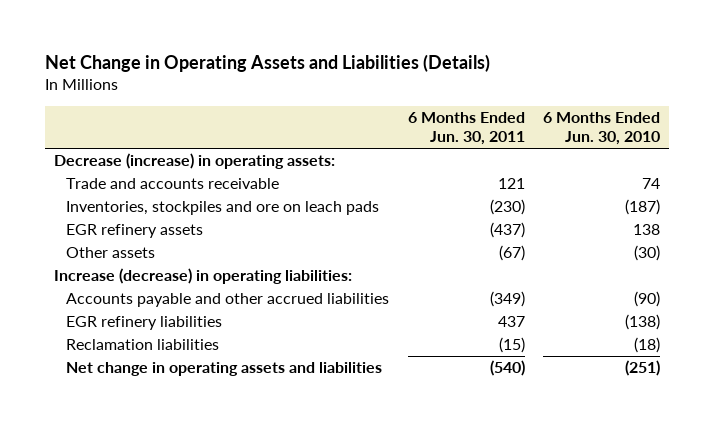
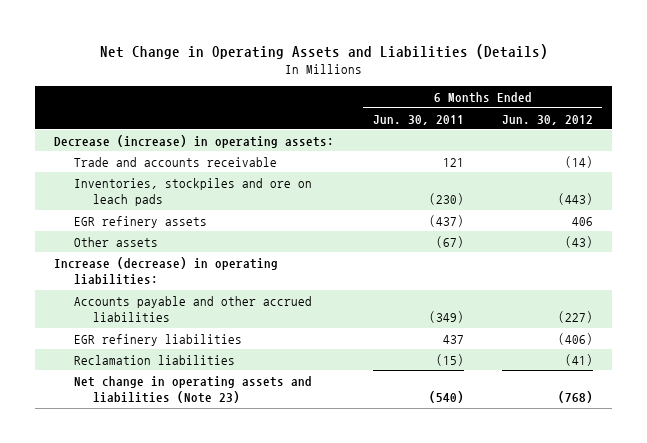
- | 6 Months Ended Jun. 30, 2011 | 6 Months Ended Jun. 30, 2010
+ | 6 Months Ended Jun. 30, 2011 | 6 Months Ended Jun. 30, 2012
- Net change in operating assets and liabilities | (540) | (251)
+ Net change in operating assets and liabilities (Note 23) | (540) | (768)

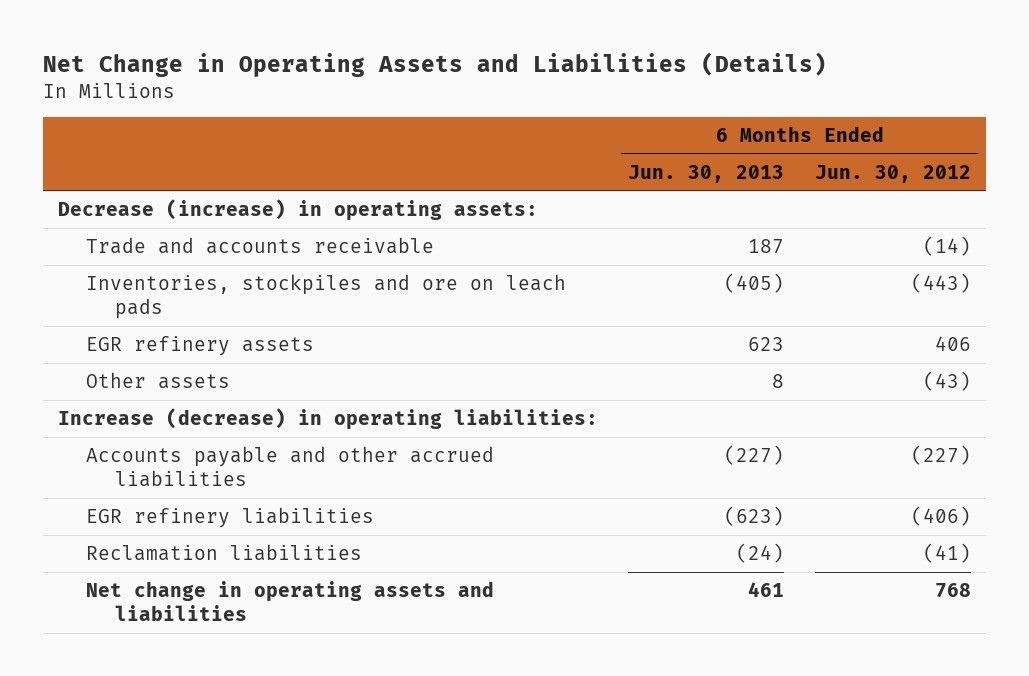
- | 6 Months Ended Jun. 30, 2011 | 6 Months Ended Jun. 30, 2012
+ | 6 Months Ended Jun. 30, 2013 | 6 Months Ended Jun. 30, 2012
- Net change in operating assets and liabilities (Note 23) | (540) | (768)
+ Net change in operating assets and liabilities | 461 | 768

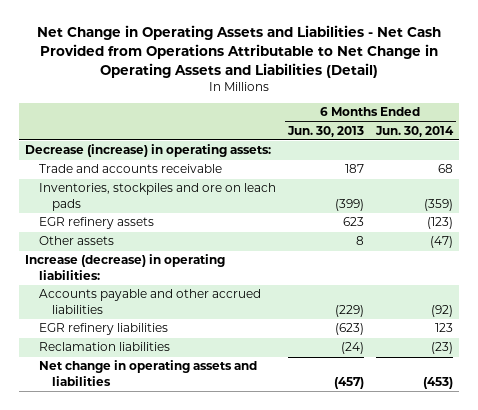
- Net Change in Operating Assets and Liabilities (Details)
+ Net Change in Operating Assets and Liabilities - Net Cash Provided from Operations Attributable to Net Change in Operating Assets and Liabilities (Detail)
- | 6 Months Ended Jun. 30, 2013 | 6 Months Ended Jun. 30, 2012
+ | 6 Months Ended Jun. 30, 2013 | 6 Months Ended Jun. 30, 2014
- Inventories, stockpiles and ore on leach pads | (405) | (443)
+ Inventories, stockpiles and ore on leach pads | (399) | (359)
- Accounts payable and other accrued liabilities | (227) | (227)
+ Accounts payable and other accrued liabilities | (229) | (92)
- Net change in operating assets and liabilities | 461 | 768
+ Net change in operating assets and liabilities | (457) | (453)

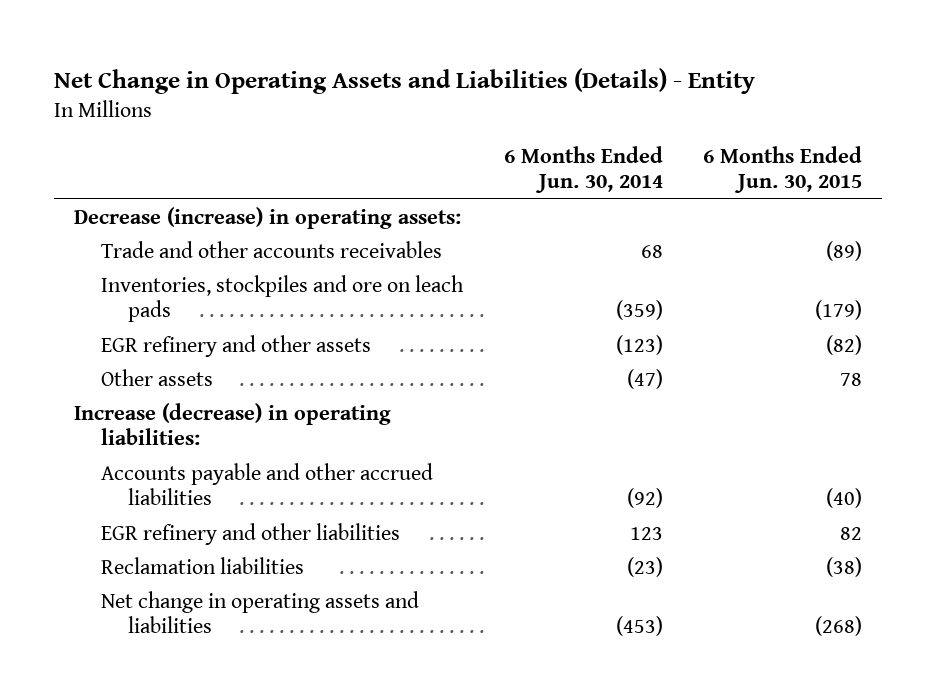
- Net Change in Operating Assets and Liabilities - Net Cash Provided from Operations Attributable to Net Change in Operating Assets and Liabilities (Detail)
+ Net Change in Operating Assets and Liabilities (Details) - Entity
- | 6 Months Ended Jun. 30, 2013 | 6 Months Ended Jun. 30, 2014
+ | 6 Months Ended Jun. 30, 2014 | 6 Months Ended Jun. 30, 2015
- Trade and accounts receivable | 187 | 68
+ Trade and other accounts receivables | 68 | (89)
- EGR refinery assets | 623 | (123)
+ EGR refinery and other assets | (123) | (82)
- EGR refinery liabilities | (623) | 123
+ EGR refinery and other liabilities | 123 | 82

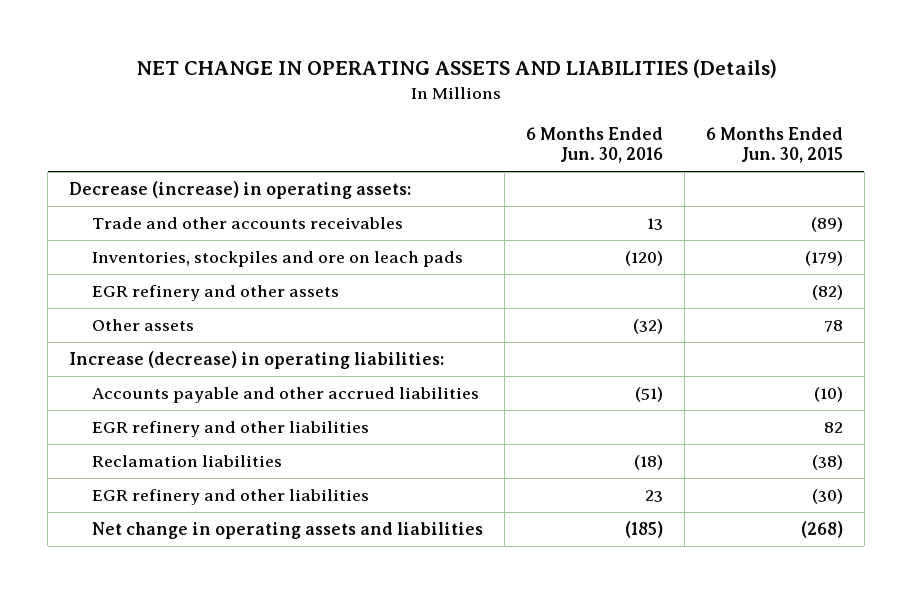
- Net Change in Operating Assets and Liabilities (Details) - Entity
+ NET CHANGE IN OPERATING ASSETS AND LIABILITIES (Details)
- | 6 Months Ended Jun. 30, 2014 | 6 Months Ended Jun. 30, 2015
+ | 6 Months Ended Jun. 30, 2016 | 6 Months Ended Jun. 30, 2015
- Accounts payable and other accrued liabilities | (92) | (40)
+ Accounts payable and other accrued liabilities | (51) | (10)
+ EGR refinery and other liabilities | 23 | (30)

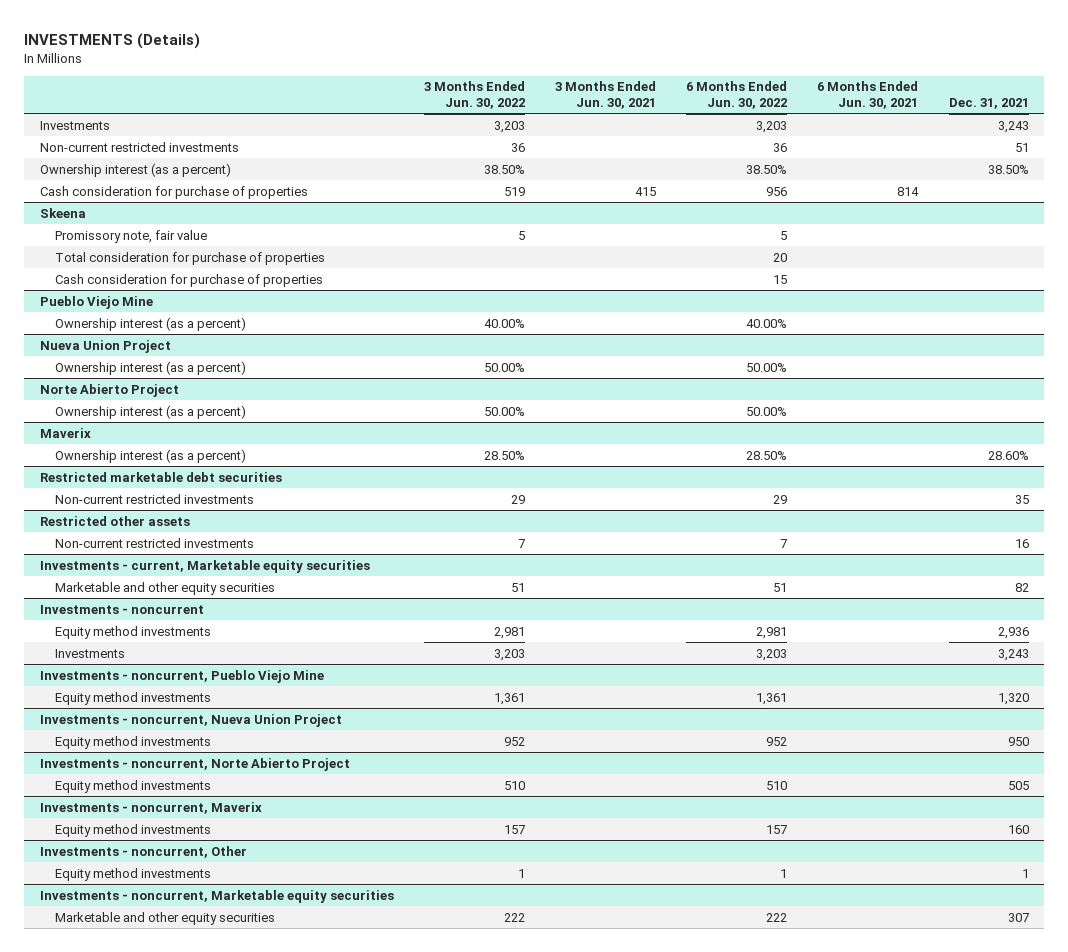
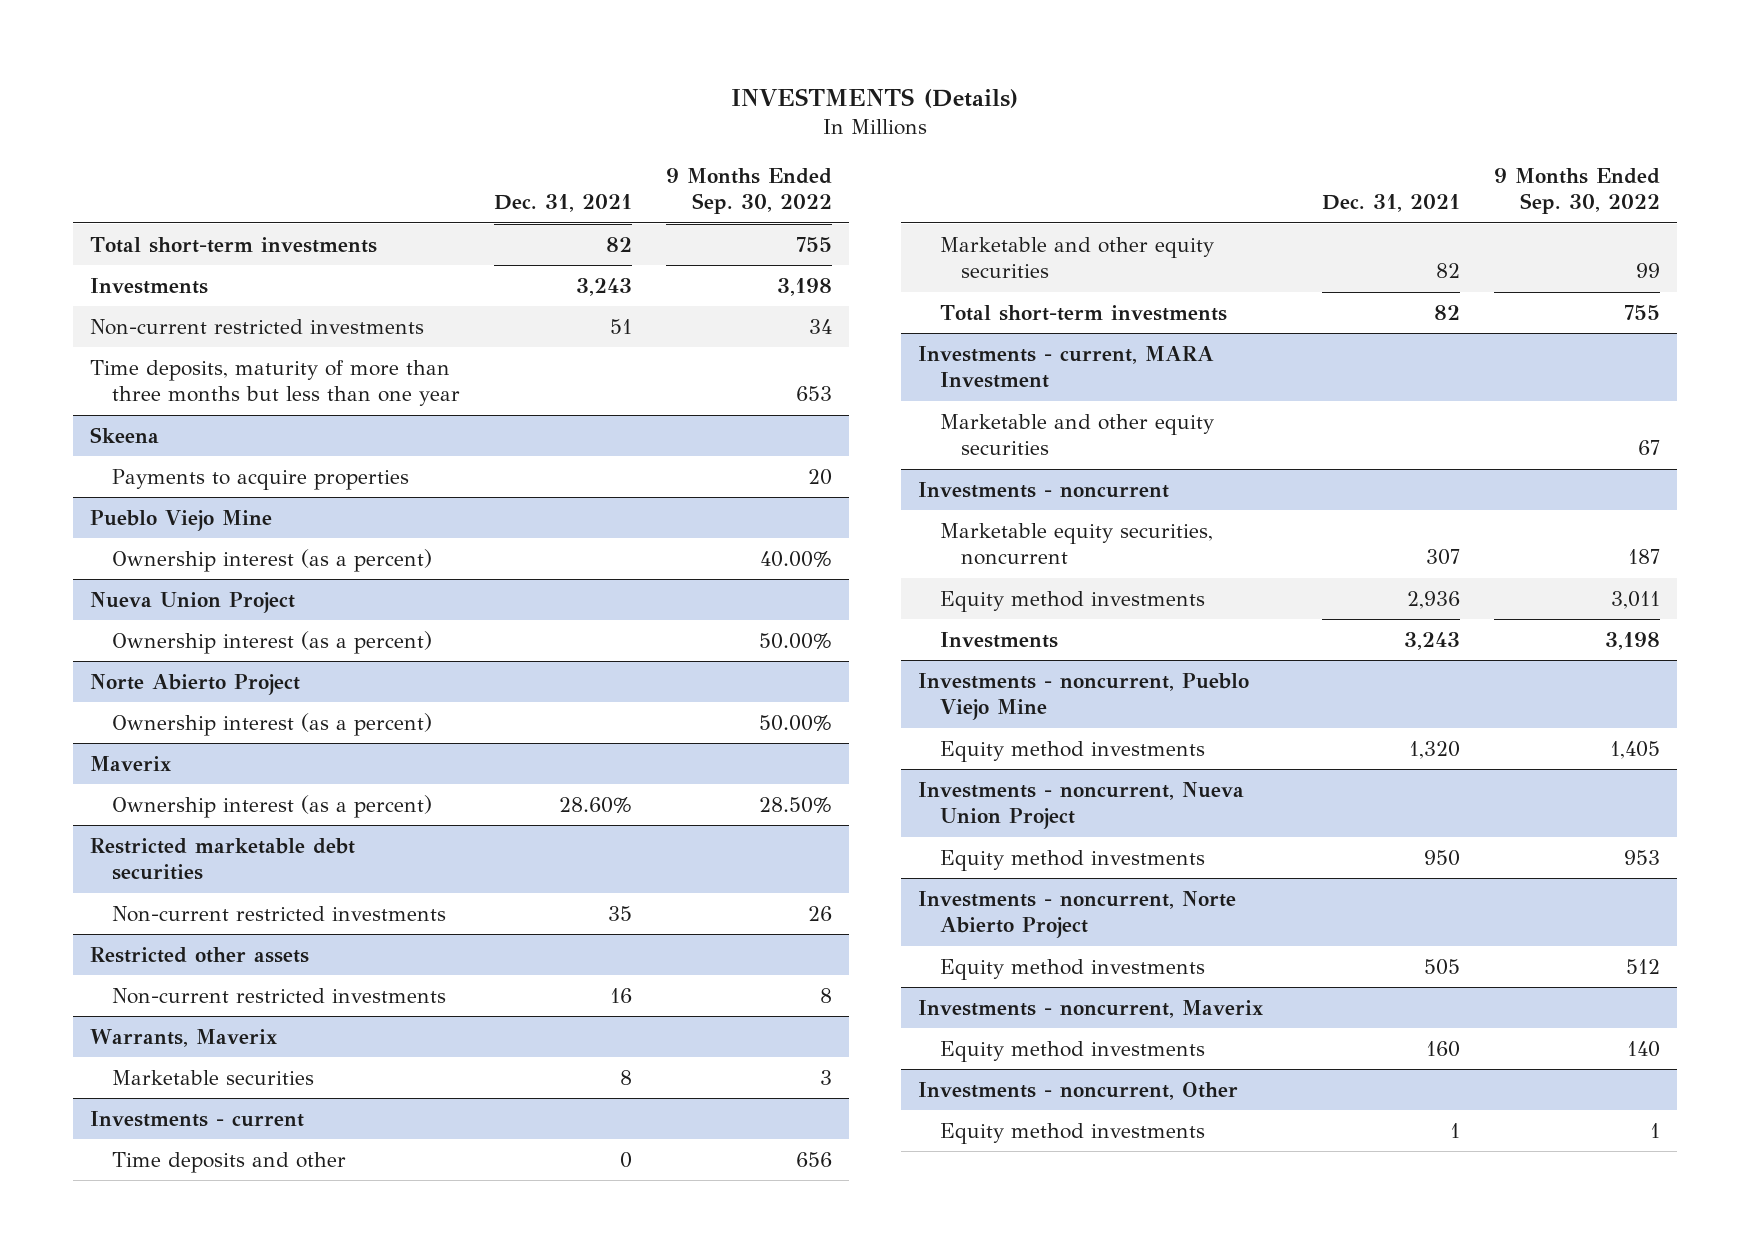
- | 3 Months Ended Jun. 30, 2022 | 3 Months Ended Jun. 30, 2021 | 6 Months Ended Jun. 30, 2022 | 6 Months Ended Jun. 30, 2021 | Dec. 31, 2021
+ | Dec. 31, 2021 | 9 Months Ended Sep. 30, 2022
+ Total short-term investments | 82 | 755
- Ownership interest (as a percent) | 38.50% | | 38.50% | | 38.50%
- Cash consideration for purchase of properties | 519 | 415 | 956 | 814 |
+ Time deposits, maturity of more than three months but less than one year | | 653
@ Skeena
- Promissory note, fair value | 5 | | 5 | |
- Total consideration for purchase of properties | | | 20 | |
- Cash consideration for purchase of properties | | | 15 | |
+ Payments to acquire properties | | 20
- Investments - current, Marketable equity securities
+ Warrants, Maverix
+ Marketable securities | 8 | 3
+ Investments - current
+ Time deposits and other | 0 | 656
+ Total short-term investments | 82 | 755
+ Investments - current, MARA Investment
+ Marketable and other equity securities | | 67
@ Investments - noncurrent
+ Marketable equity securities, noncurrent | 307 | 187
- Investments - noncurrent, Marketable equity securities
- Marketable and other equity securities | 222 | | 222 | | 307

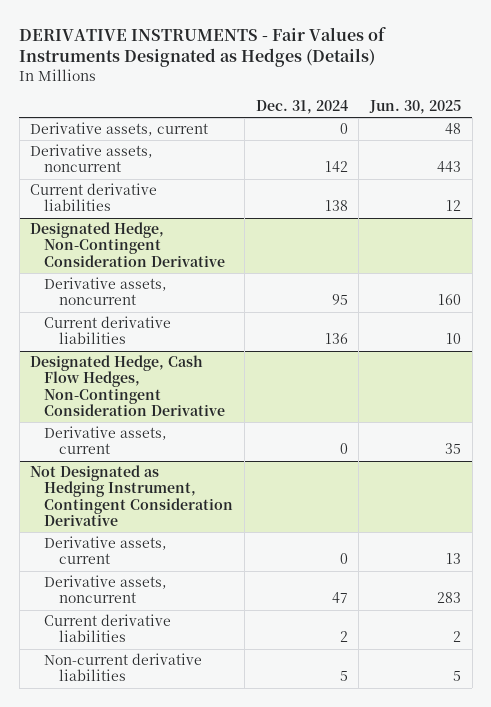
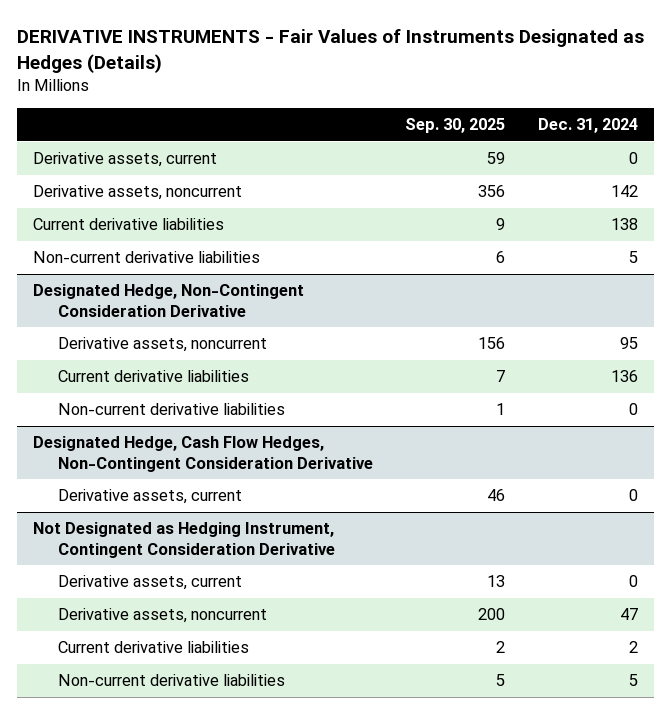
- | Dec. 31, 2024 | Jun. 30, 2025
+ | Sep. 30, 2025 | Dec. 31, 2024
+ Non-current derivative liabilities | 6 | 5
@ Designated Hedge, Non-Contingent Consideration Derivative
+ Non-current derivative liabilities | 1 | 0

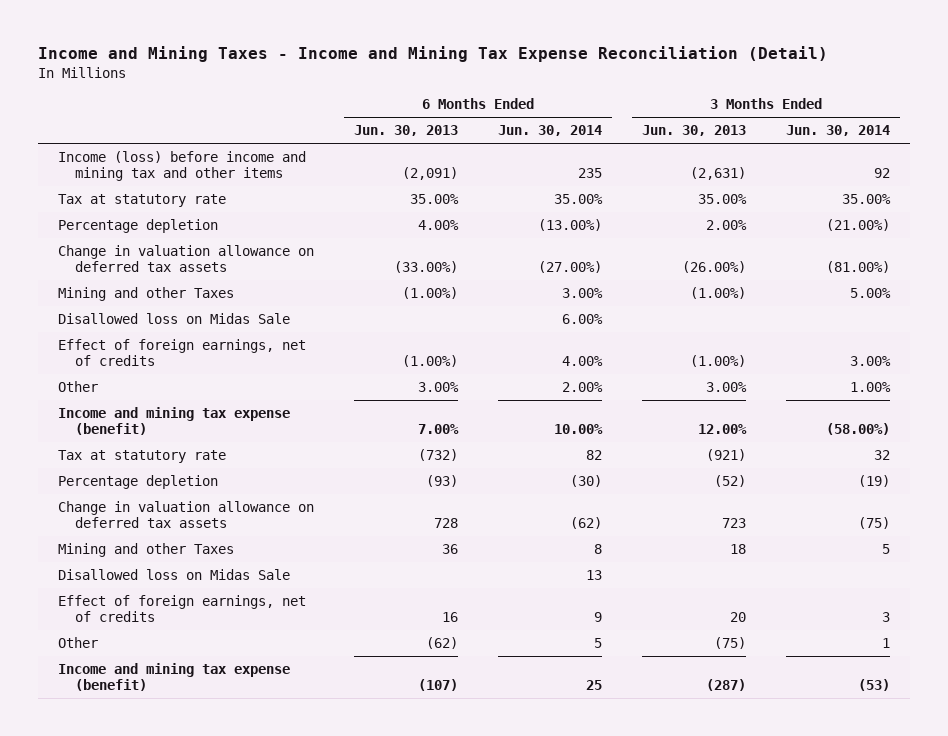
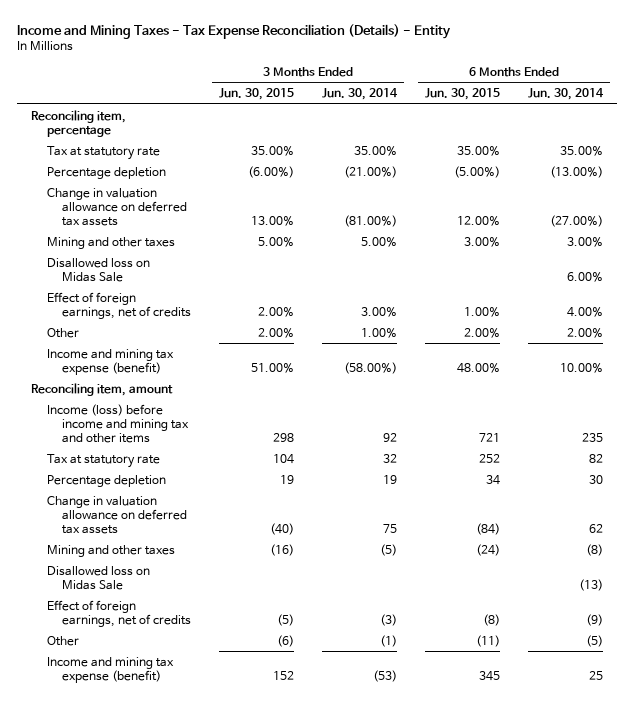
- Income and Mining Taxes - Income and Mining Tax Expense Reconciliation (Detail)
+ Income and Mining Taxes - Tax Expense Reconciliation (Details) - Entity
- | 6 Months Ended Jun. 30, 2013 | 6 Months Ended Jun. 30, 2014 | 3 Months Ended Jun. 30, 2013 | 3 Months Ended Jun. 30, 2014
+ | 3 Months Ended Jun. 30, 2015 | 3 Months Ended Jun. 30, 2014 | 6 Months Ended Jun. 30, 2015 | 6 Months Ended Jun. 30, 2014
+ Reconciling item, percentage
- Mining and other Taxes | (1.00%) | 3.00% | (1.00%) | 5.00%
+ Mining and other taxes | 5.00% | 5.00% | 3.00% | 3.00%
+ Reconciling item, amount
moved down: Income (loss) before income and mining tax and other items | 298 | 92 | 721 | 235
- Percentage depletion | (93) | (30) | (52) | (19)
- Change in valuation allowance on deferred tax assets | 728 | (62) | 723 | (75)
- Mining and other Taxes | 36 | 8 | 18 | 5
- Disallowed loss on Midas Sale | | 13 | |
- Effect of foreign earnings, net of credits | 16 | 9 | 20 | 3
- Other | (62) | 5 | (75) | 1
+ Percentage depletion | 19 | 19 | 34 | 30
+ Change in valuation allowance on deferred tax assets | (40) | 75 | (84) | 62
+ Mining and other taxes | (16) | (5) | (24) | (8)
+ Disallowed loss on Midas Sale | | | | (13)
+ Effect of foreign earnings, net of credits | (5) | (3) | (8) | (9)
+ Other | (6) | (1) | (11) | (5)

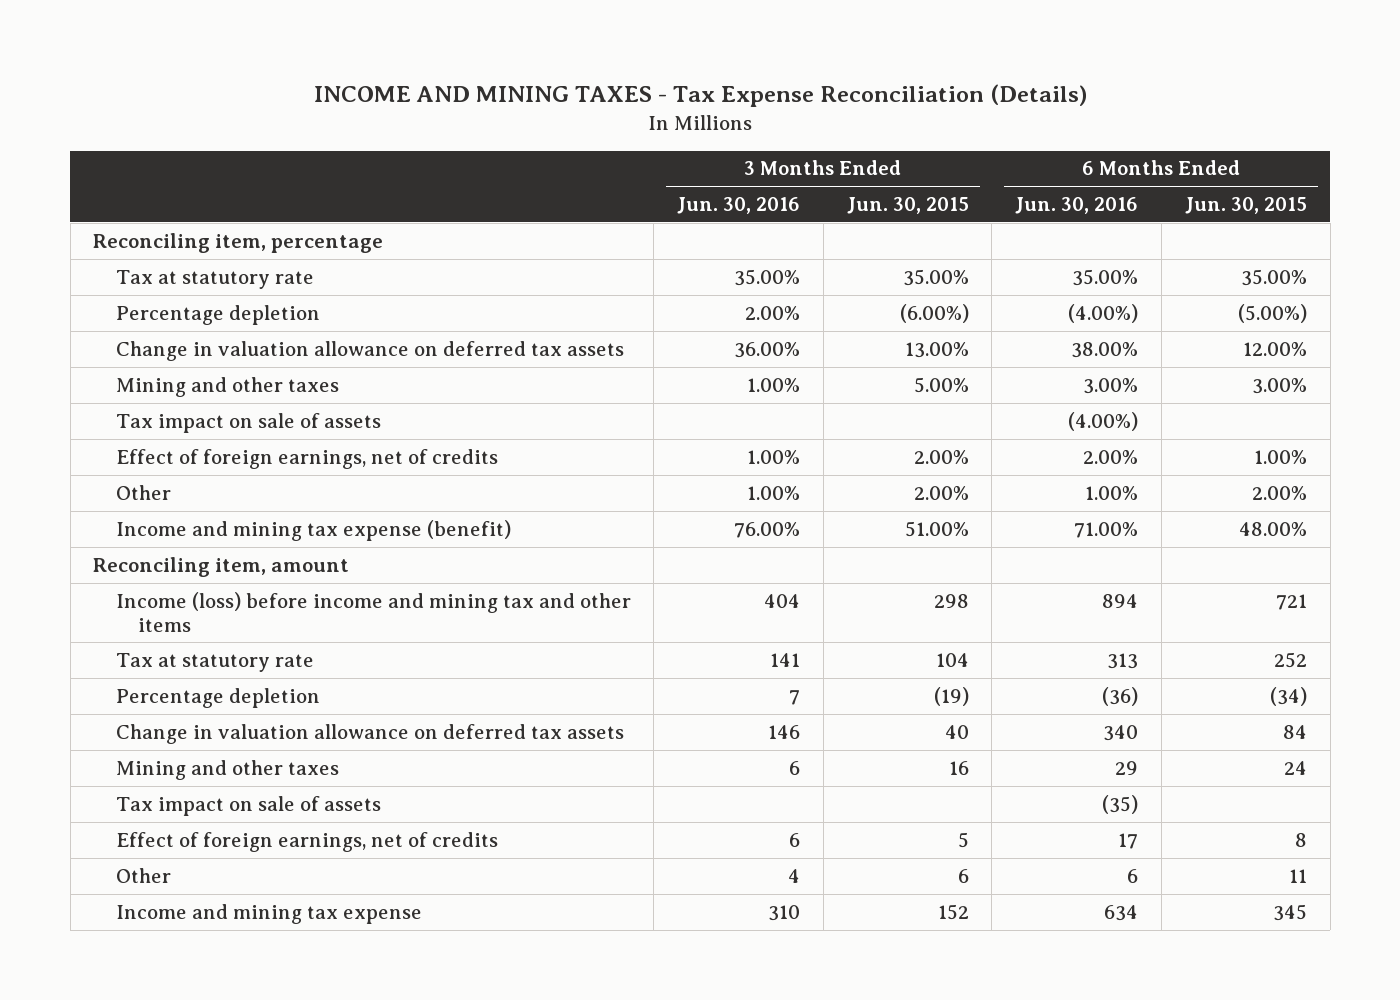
- Income and Mining Taxes - Tax Expense Reconciliation (Details) - Entity
+ INCOME AND MINING TAXES - Tax Expense Reconciliation (Details)
- | 3 Months Ended Jun. 30, 2015 | 3 Months Ended Jun. 30, 2014 | 6 Months Ended Jun. 30, 2015 | 6 Months Ended Jun. 30, 2014
+ | 3 Months Ended Jun. 30, 2016 | 3 Months Ended Jun. 30, 2015 | 6 Months Ended Jun. 30, 2016 | 6 Months Ended Jun. 30, 2015
- Disallowed loss on Midas Sale | | | | 6.00%
+ Tax impact on sale of assets | | | (4.00%) |
- Percentage depletion | 19 | 19 | 34 | 30
- Change in valuation allowance on deferred tax assets | (40) | 75 | (84) | 62
- Mining and other taxes | (16) | (5) | (24) | (8)
- Disallowed loss on Midas Sale | | | | (13)
- Effect of foreign earnings, net of credits | (5) | (3) | (8) | (9)
- Other | (6) | (1) | (11) | (5)
- Income and mining tax expense (benefit) | 152 | (53) | 345 | 25
+ Percentage depletion | 7 | (19) | (36) | (34)
+ Change in valuation allowance on deferred tax assets | 146 | 40 | 340 | 84
+ Mining and other taxes | 6 | 16 | 29 | 24
+ Tax impact on sale of assets | | | (35) |
+ Effect of foreign earnings, net of credits | 6 | 5 | 17 | 8
+ Other | 4 | 6 | 6 | 11
+ Income and mining tax expense | 310 | 152 | 634 | 345

